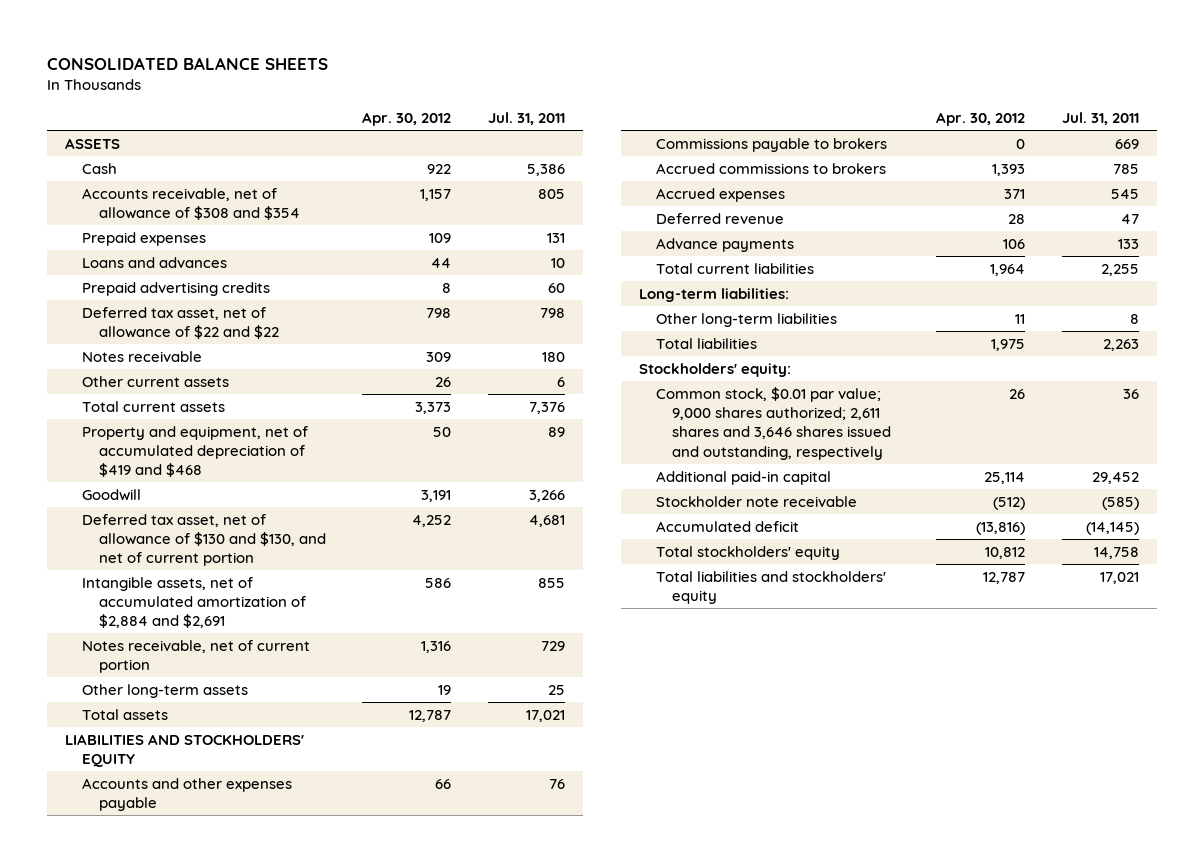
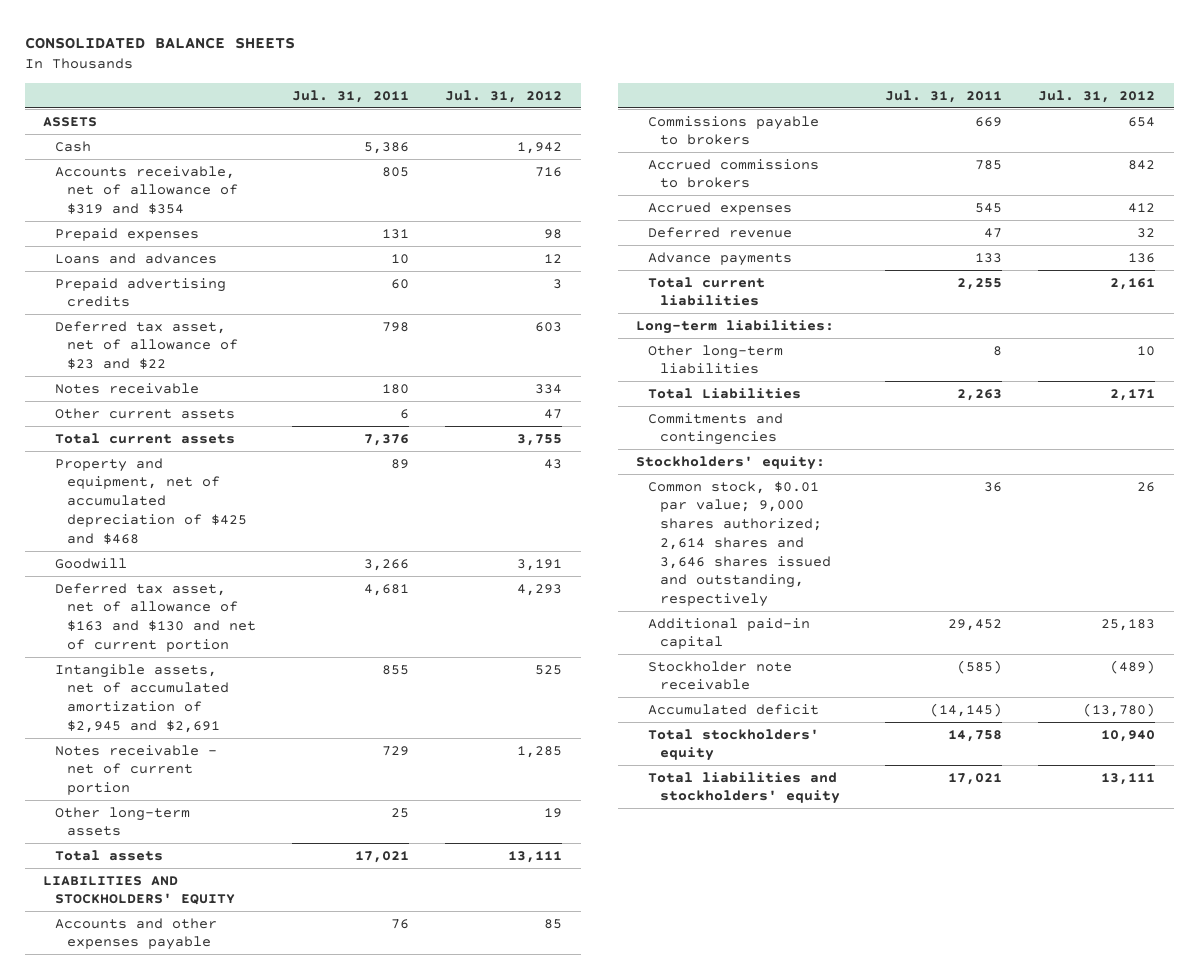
- | Apr. 30, 2012 | Jul. 31, 2011
+ | Jul. 31, 2011 | Jul. 31, 2012
- Accounts receivable, net of allowance of $308 and $354 | 1,157 | 805
+ Accounts receivable, net of allowance of $319 and $354 | 805 | 716
- Deferred tax asset, net of allowance of $22 and $22 | 798 | 798
+ Deferred tax asset, net of allowance of $23 and $22 | 798 | 603
- Property and equipment, net of accumulated depreciation of $419 and $468 | 50 | 89
+ Property and equipment, net of accumulated depreciation of $425 and $468 | 89 | 43
- Deferred tax asset, net of allowance of $130 and $130, and net of current portion | 4,252 | 4,681
- Intangible assets, net of accumulated amortization of $2,884 and $2,691 | 586 | 855
- Notes receivable, net of current portion | 1,316 | 729
+ Deferred tax asset, net of allowance of $163 and $130 and net of current portion | 4,681 | 4,293
+ Intangible assets, net of accumulated amortization of $2,945 and $2,691 | 855 | 525
+ Notes receivable - net of current portion | 729 | 1,285
- Total liabilities | 1,975 | 2,263
+ Total Liabilities | 2,263 | 2,171
+ Commitments and contingencies
- Common stock, $0.01 par value; 9,000 shares authorized; 2,611 shares and 3,646 shares issued and outstanding, respectively | 26 | 36
+ Common stock, $0.01 par value; 9,000 shares authorized; 2,614 shares and 3,646 shares issued and outstanding, respectively | 36 | 26

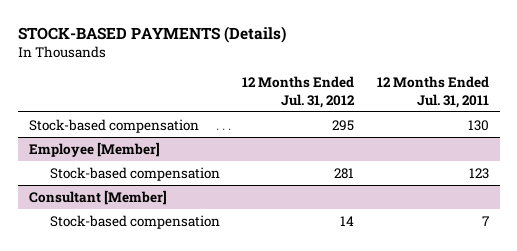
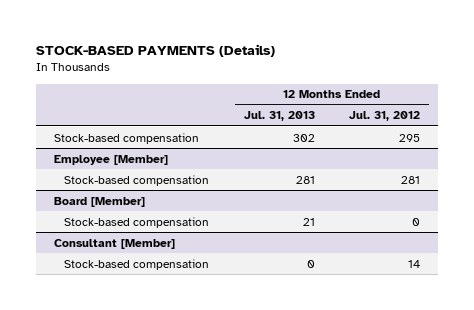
- | 12 Months Ended Jul. 31, 2012 | 12 Months Ended Jul. 31, 2011
+ | 12 Months Ended Jul. 31, 2013 | 12 Months Ended Jul. 31, 2012
+ Board [Member]
+ Stock-based compensation | 21 | 0

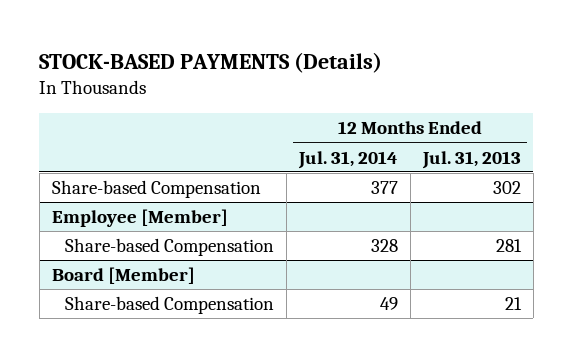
- | 12 Months Ended Jul. 31, 2013 | 12 Months Ended Jul. 31, 2012
+ | 12 Months Ended Jul. 31, 2014 | 12 Months Ended Jul. 31, 2013
- Stock-based compensation | 302 | 295
+ Share-based Compensation | 377 | 302
@ Employee [Member]
- Stock-based compensation | 281 | 281
+ Share-based Compensation | 328 | 281
@ Board [Member]
- Stock-based compensation | 21 | 0
- Consultant [Member]
- Stock-based compensation | 0 | 14
@ Board [Member]
+ Share-based Compensation | 49 | 21

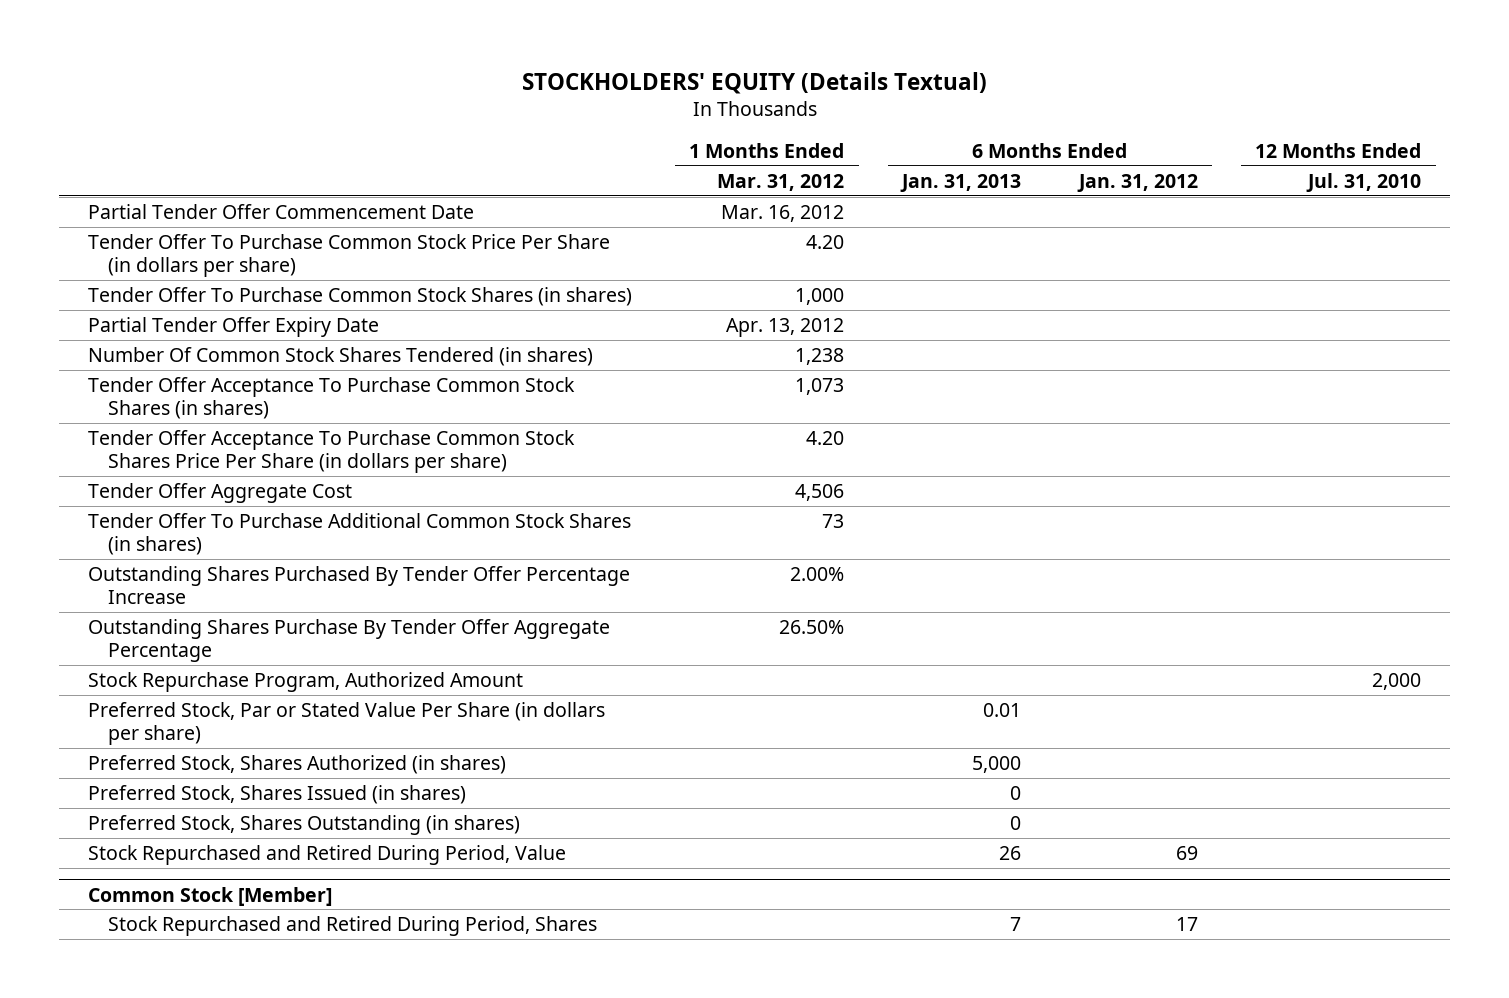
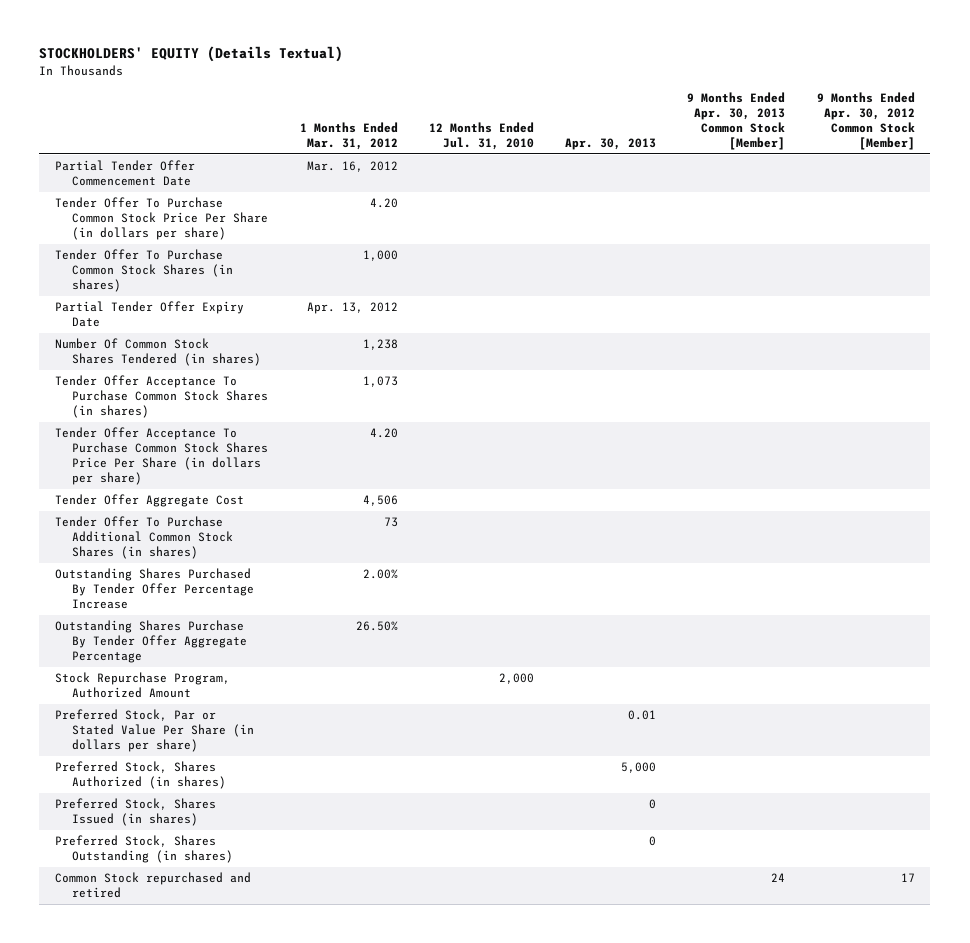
- | 1 Months Ended Mar. 31, 2012 | 6 Months Ended Jan. 31, 2013 | 6 Months Ended Jan. 31, 2012 | 12 Months Ended Jul. 31, 2010
+ | 1 Months Ended Mar. 31, 2012 | 12 Months Ended Jul. 31, 2010 | Apr. 30, 2013 | 9 Months Ended Apr. 30, 2013 Common Stock [Member] | 9 Months Ended Apr. 30, 2012 Common Stock [Member]
- Stock Repurchased and Retired During Period, Value | | 26 | 69 |
- Common Stock [Member]
- Stock Repurchased and Retired During Period, Shares | | 7 | 17 |
+ Common Stock repurchased and retired | | | | 24 | 17

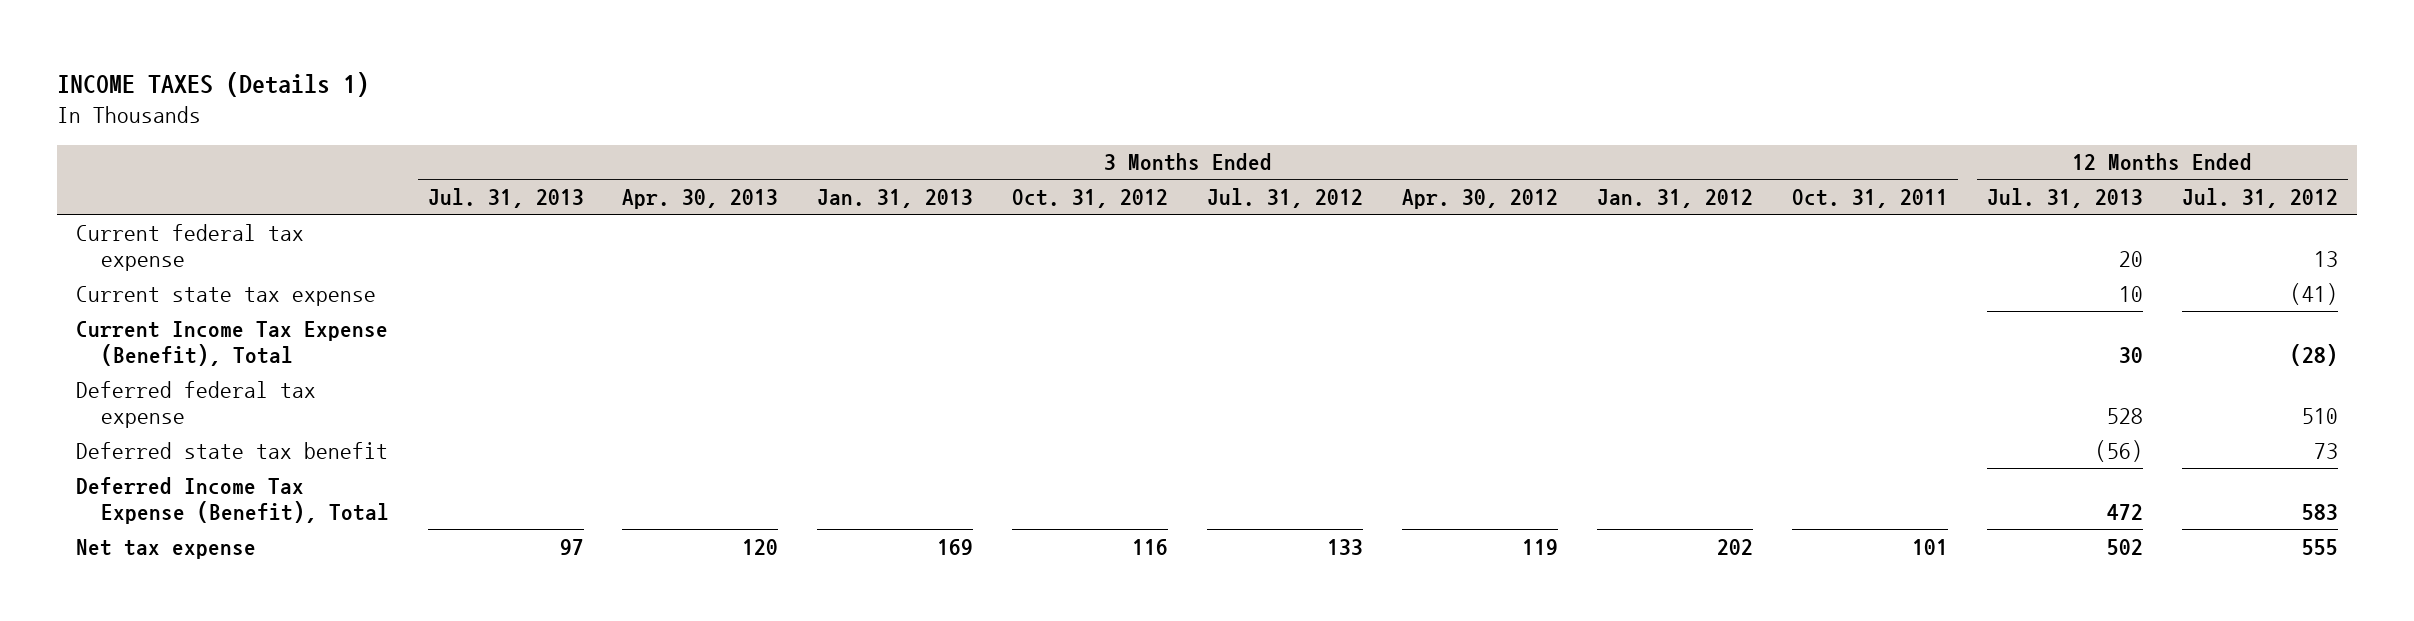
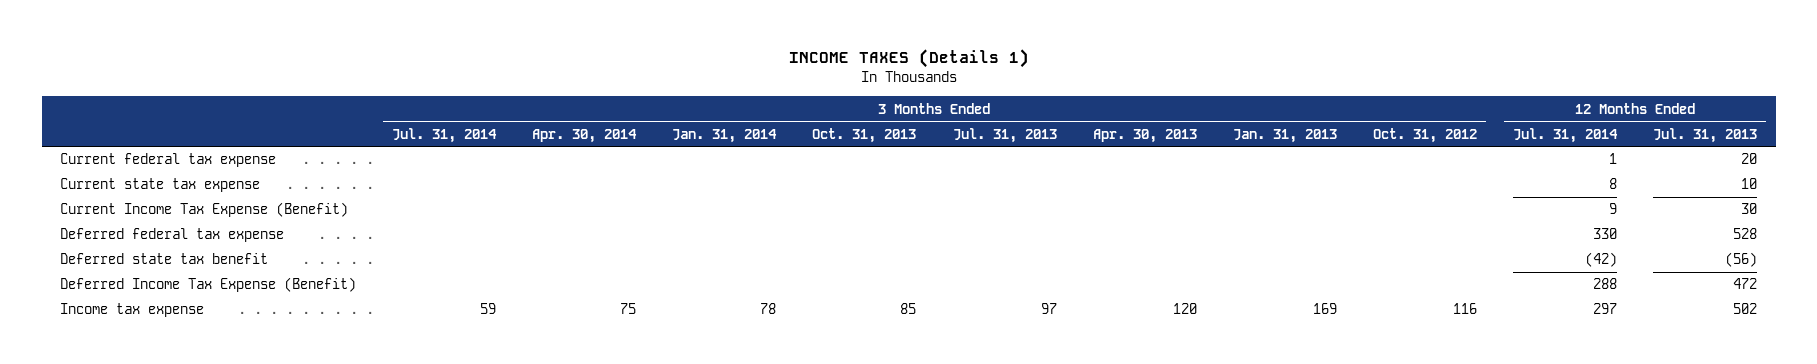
- | 3 Months Ended Jul. 31, 2013 | 3 Months Ended Apr. 30, 2013 | 3 Months Ended Jan. 31, 2013 | 3 Months Ended Oct. 31, 2012 | 3 Months Ended Jul. 31, 2012 | 3 Months Ended Apr. 30, 2012 | 3 Months Ended Jan. 31, 2012 | 3 Months Ended Oct. 31, 2011 | 12 Months Ended Jul. 31, 2013 | 12 Months Ended Jul. 31, 2012
+ | 3 Months Ended Jul. 31, 2014 | 3 Months Ended Apr. 30, 2014 | 3 Months Ended Jan. 31, 2014 | 3 Months Ended Oct. 31, 2013 | 3 Months Ended Jul. 31, 2013 | 3 Months Ended Apr. 30, 2013 | 3 Months Ended Jan. 31, 2013 | 3 Months Ended Oct. 31, 2012 | 12 Months Ended Jul. 31, 2014 | 12 Months Ended Jul. 31, 2013
- Current Income Tax Expense (Benefit), Total | | | | | | | | | 30 | (28)
+ Current Income Tax Expense (Benefit) | | | | | | | | | 9 | 30
- Deferred Income Tax Expense (Benefit), Total | | | | | | | | | 472 | 583
- Net tax expense | 97 | 120 | 169 | 116 | 133 | 119 | 202 | 101 | 502 | 555
+ Deferred Income Tax Expense (Benefit) | | | | | | | | | 288 | 472
+ Income tax expense | 59 | 75 | 78 | 85 | 97 | 120 | 169 | 116 | 297 | 502

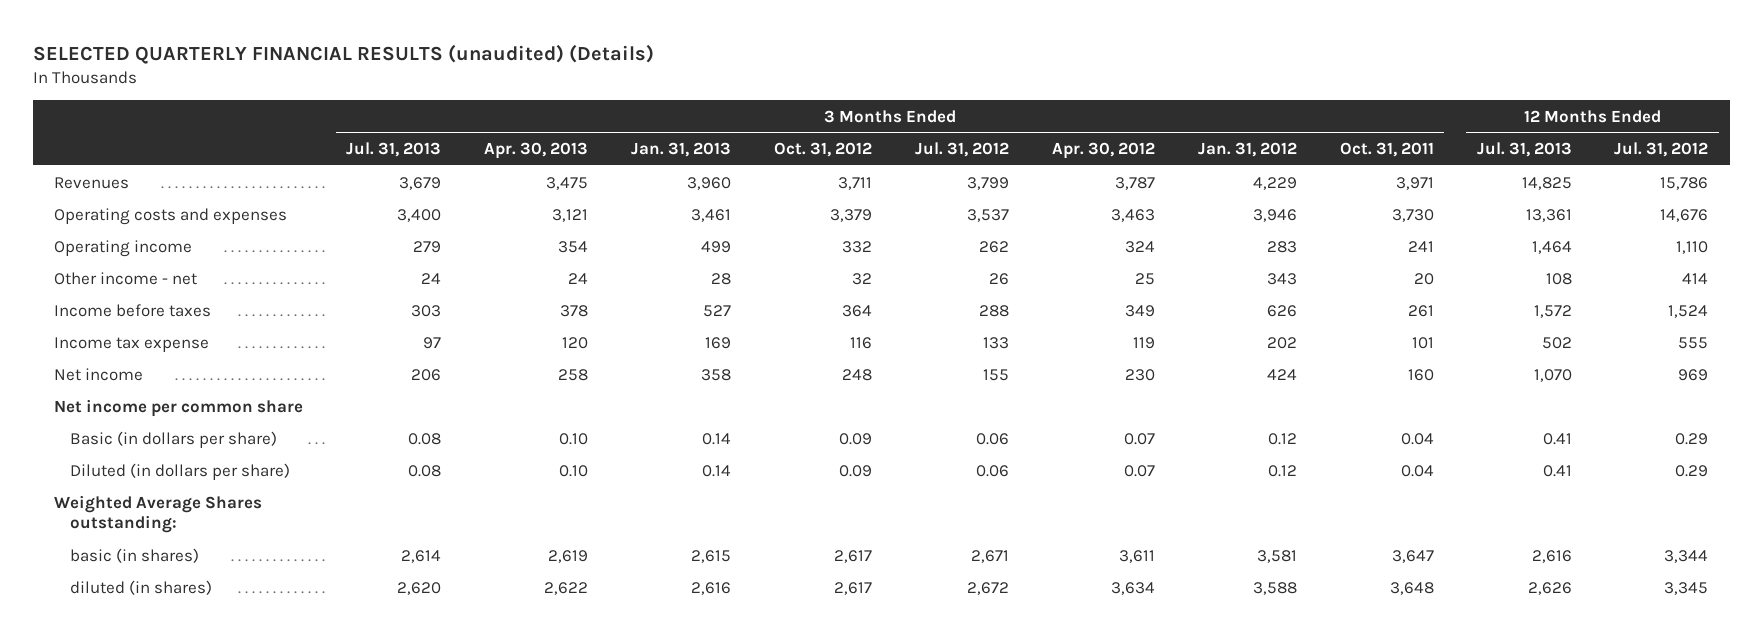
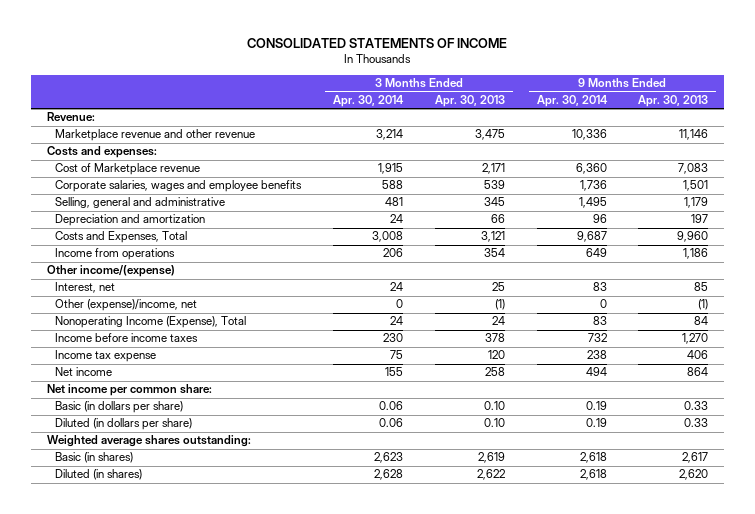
- SELECTED QUARTERLY FINANCIAL RESULTS (unaudited) (Details)
+ CONSOLIDATED STATEMENTS OF INCOME
- | 3 Months Ended Jul. 31, 2013 | 3 Months Ended Apr. 30, 2013 | 3 Months Ended Jan. 31, 2013 | 3 Months Ended Oct. 31, 2012 | 3 Months Ended Jul. 31, 2012 | 3 Months Ended Apr. 30, 2012 | 3 Months Ended Jan. 31, 2012 | 3 Months Ended Oct. 31, 2011 | 12 Months Ended Jul. 31, 2013 | 12 Months Ended Jul. 31, 2012
+ | 3 Months Ended Apr. 30, 2014 | 3 Months Ended Apr. 30, 2013 | 9 Months Ended Apr. 30, 2014 | 9 Months Ended Apr. 30, 2013
- Revenues | 3,679 | 3,475 | 3,960 | 3,711 | 3,799 | 3,787 | 4,229 | 3,971 | 14,825 | 15,786
- Operating costs and expenses | 3,400 | 3,121 | 3,461 | 3,379 | 3,537 | 3,463 | 3,946 | 3,730 | 13,361 | 14,676
- Operating income | 279 | 354 | 499 | 332 | 262 | 324 | 283 | 241 | 1,464 | 1,110
- Other income - net | 24 | 24 | 28 | 32 | 26 | 25 | 343 | 20 | 108 | 414
- Income before taxes | 303 | 378 | 527 | 364 | 288 | 349 | 626 | 261 | 1,572 | 1,524
+ Revenue:
+ Marketplace revenue and other revenue | 3,214 | 3,475 | 10,336 | 11,146
+ Costs and expenses:
+ Cost of Marketplace revenue | 1,915 | 2,171 | 6,360 | 7,083
+ Corporate salaries, wages and employee benefits | 588 | 539 | 1,736 | 1,501
+ Selling, general and administrative | 481 | 345 | 1,495 | 1,179
+ Depreciation and amortization | 24 | 66 | 96 | 197
+ Costs and Expenses, Total | 3,008 | 3,121 | 9,687 | 9,960
+ Income from operations | 206 | 354 | 649 | 1,186
+ Other income/(expense)
+ Interest, net | 24 | 25 | 83 | 85
+ Other (expense)/income, net | 0 | (1) | 0 | (1)
+ Nonoperating Income (Expense), Total | 24 | 24 | 83 | 84
+ Income before income taxes | 230 | 378 | 732 | 1,270
- Net income per common share
+ Net income per common share:
- Weighted Average Shares outstanding:
- basic (in shares) | 2,614 | 2,619 | 2,615 | 2,617 | 2,671 | 3,611 | 3,581 | 3,647 | 2,616 | 3,344
- diluted (in shares) | 2,620 | 2,622 | 2,616 | 2,617 | 2,672 | 3,634 | 3,588 | 3,648 | 2,626 | 3,345
+ Weighted average shares outstanding:
+ Basic (in shares) | 2,623 | 2,619 | 2,618 | 2,617
+ Diluted (in shares) | 2,628 | 2,622 | 2,618 | 2,620

